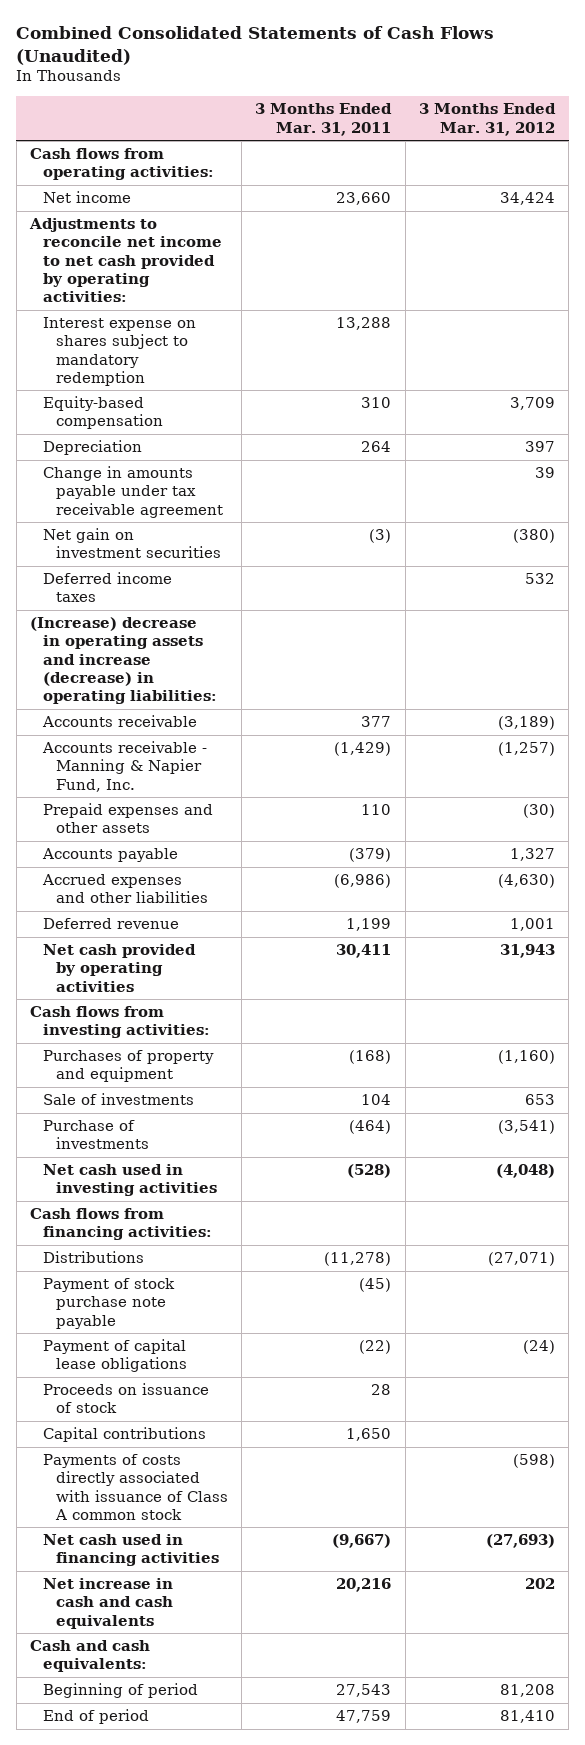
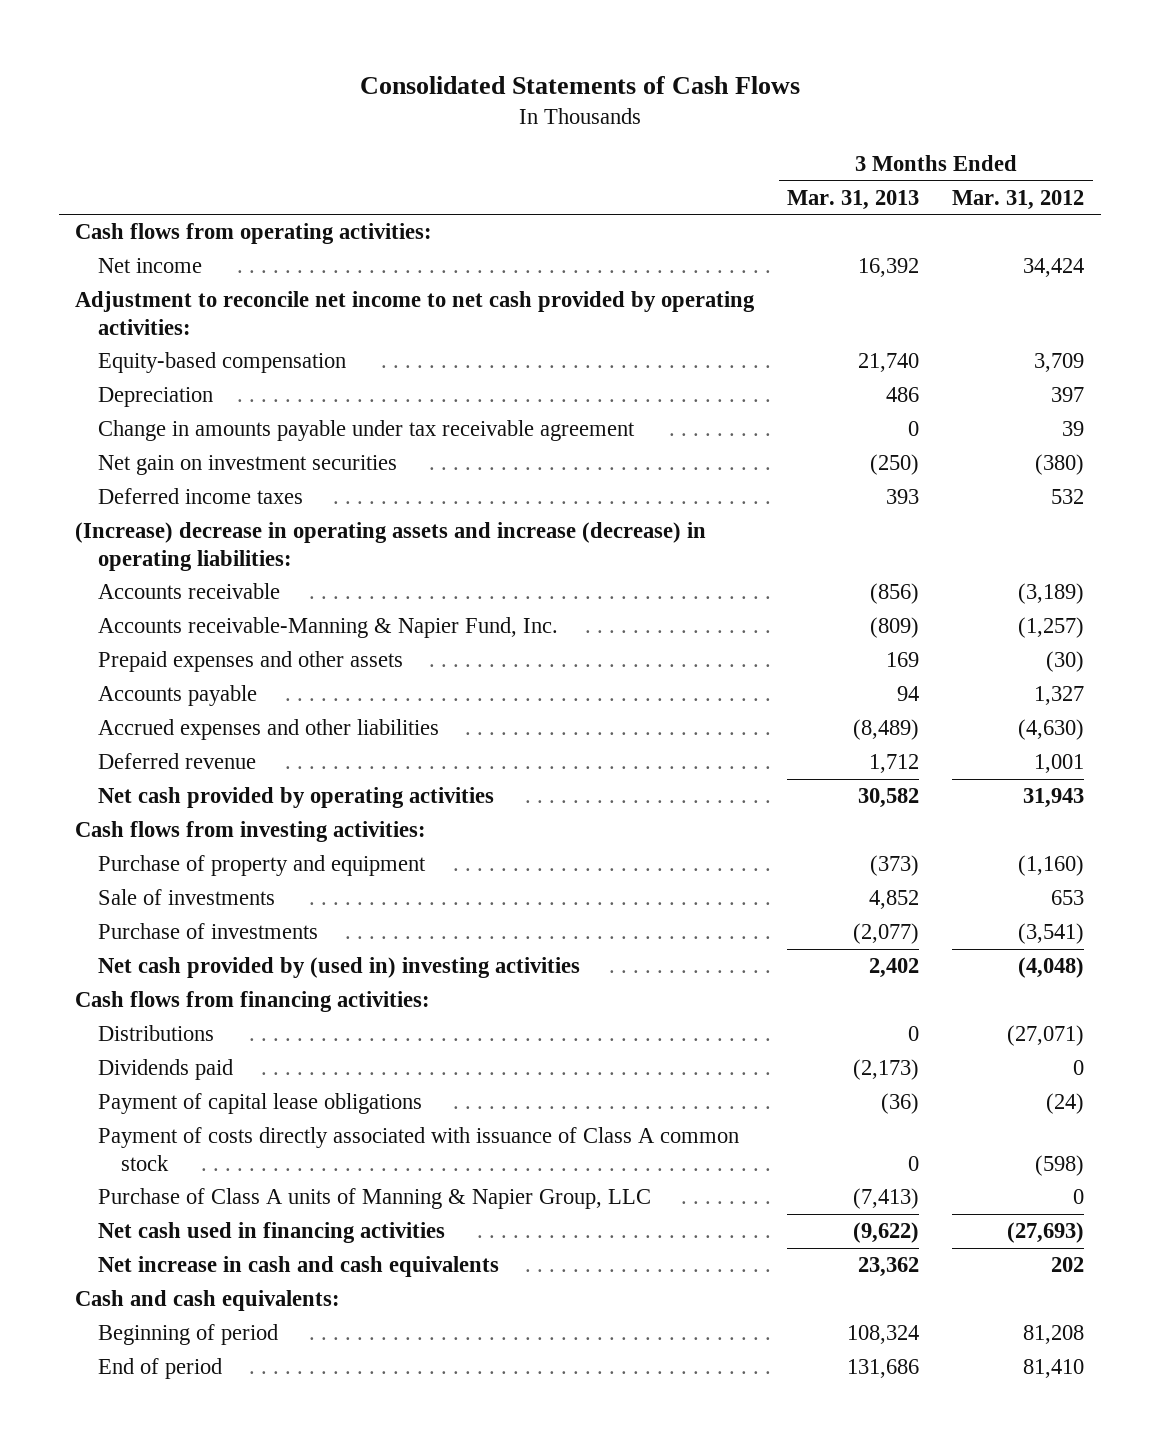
- Combined Consolidated Statements of Cash Flows (Unaudited)
+ Consolidated Statements of Cash Flows
- | 3 Months Ended Mar. 31, 2011 | 3 Months Ended Mar. 31, 2012
+ | 3 Months Ended Mar. 31, 2013 | 3 Months Ended Mar. 31, 2012
- Adjustments to reconcile net income to net cash provided by operating activities:
- Interest expense on shares subject to mandatory redemption | 13,288 |
+ Adjustment to reconcile net income to net cash provided by operating activities:
- Accounts receivable - Manning & Napier Fund, Inc. | (1,429) | (1,257)
+ Accounts receivable-Manning & Napier Fund, Inc. | (809) | (1,257)
- Purchases of property and equipment | (168) | (1,160)
+ Purchase of property and equipment | (373) | (1,160)
- Net cash used in investing activities | (528) | (4,048)
+ Net cash provided by (used in) investing activities | 2,402 | (4,048)
- Payment of stock purchase note payable | (45) |
+ Dividends paid | (2,173) | 0
- Proceeds on issuance of stock | 28 |
- Capital contributions | 1,650 |
- Payments of costs directly associated with issuance of Class A common stock | | (598)
+ Payment of costs directly associated with issuance of Class A common stock | 0 | (598)
+ Purchase of Class A units of Manning & Napier Group, LLC | (7,413) | 0

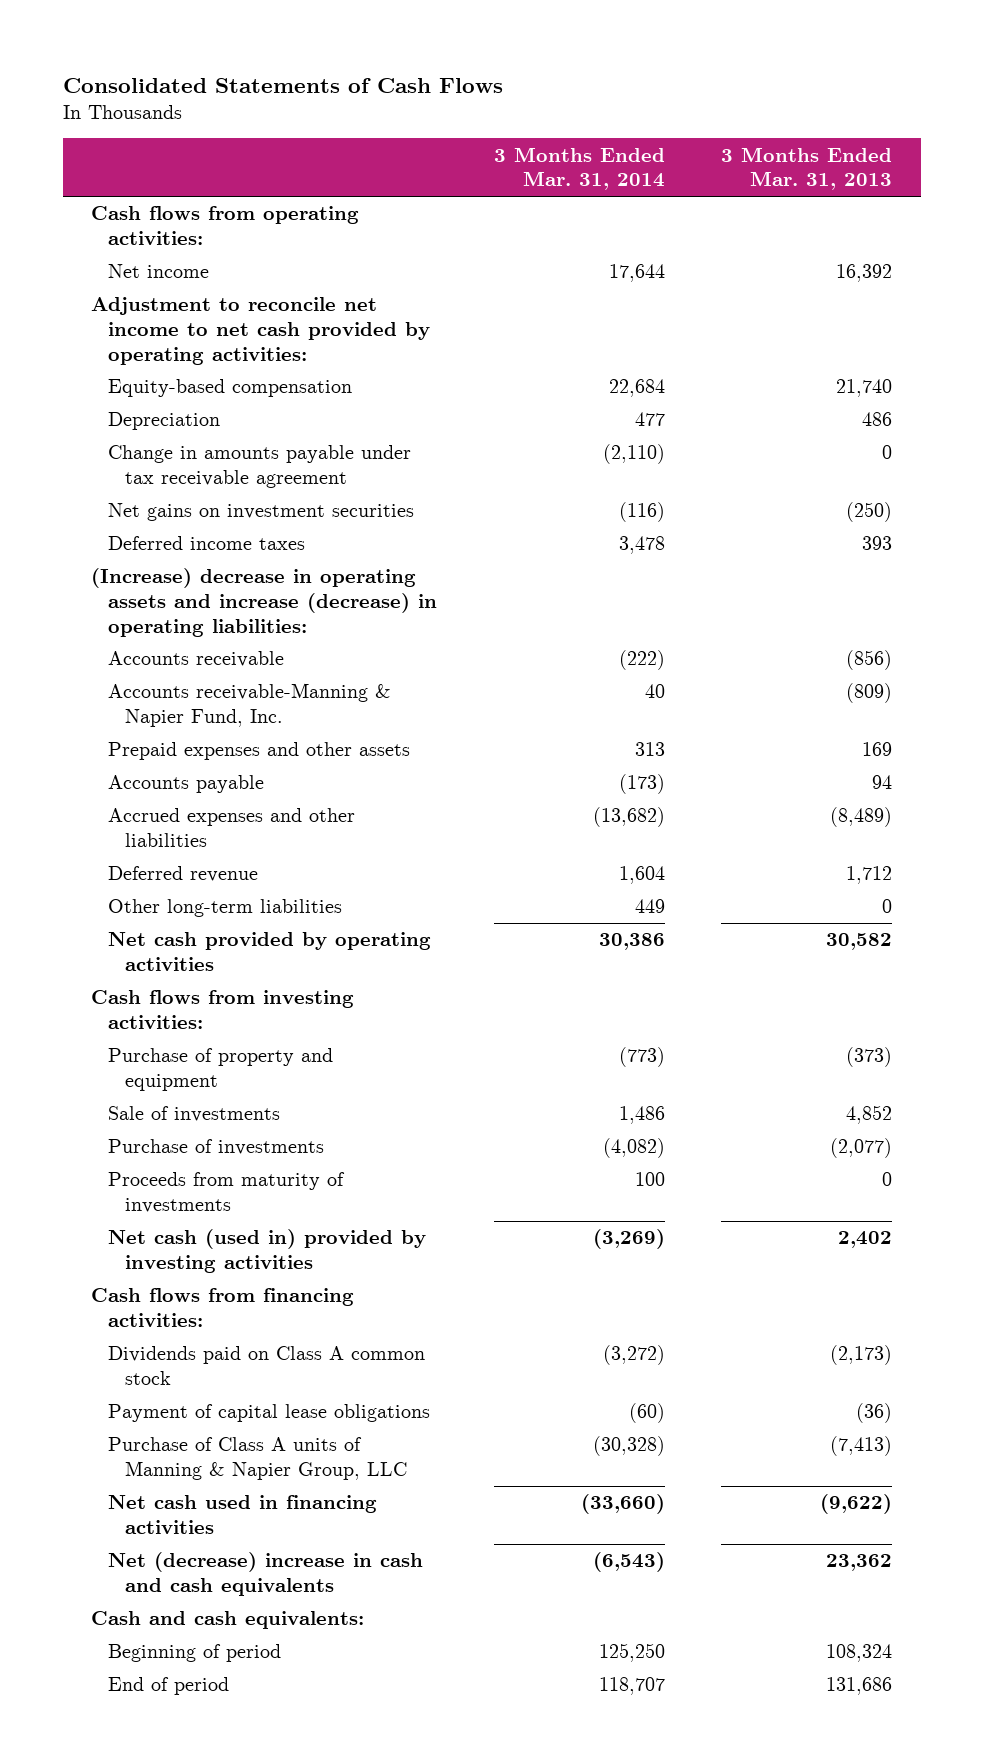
- | 3 Months Ended Mar. 31, 2013 | 3 Months Ended Mar. 31, 2012
+ | 3 Months Ended Mar. 31, 2014 | 3 Months Ended Mar. 31, 2013
- Net gain on investment securities | (250) | (380)
+ Net gains on investment securities | (116) | (250)
+ Other long-term liabilities | 449 | 0
- Net cash provided by (used in) investing activities | 2,402 | (4,048)
+ Proceeds from maturity of investments | 100 | 0
+ Net cash (used in) provided by investing activities | (3,269) | 2,402
- Distributions | 0 | (27,071)
- Dividends paid | (2,173) | 0
+ Dividends paid on Class A common stock | (3,272) | (2,173)
- Payment of costs directly associated with issuance of Class A common stock | 0 | (598)
- Net increase in cash and cash equivalents | 23,362 | 202
+ Net (decrease) increase in cash and cash equivalents | (6,543) | 23,362

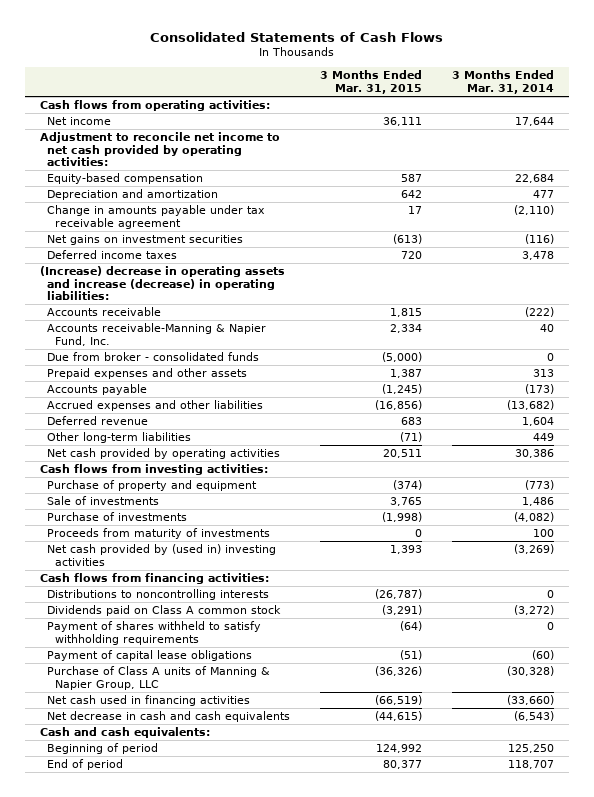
- | 3 Months Ended Mar. 31, 2014 | 3 Months Ended Mar. 31, 2013
+ | 3 Months Ended Mar. 31, 2015 | 3 Months Ended Mar. 31, 2014
- Depreciation | 477 | 486
+ Depreciation and amortization | 642 | 477
+ Due from broker - consolidated funds | (5,000) | 0
- Net cash (used in) provided by investing activities | (3,269) | 2,402
+ Net cash provided by (used in) investing activities | 1,393 | (3,269)
+ Distributions to noncontrolling interests | (26,787) | 0
+ Payment of shares withheld to satisfy withholding requirements | (64) | 0
- Net (decrease) increase in cash and cash equivalents | (6,543) | 23,362
+ Net decrease in cash and cash equivalents | (44,615) | (6,543)

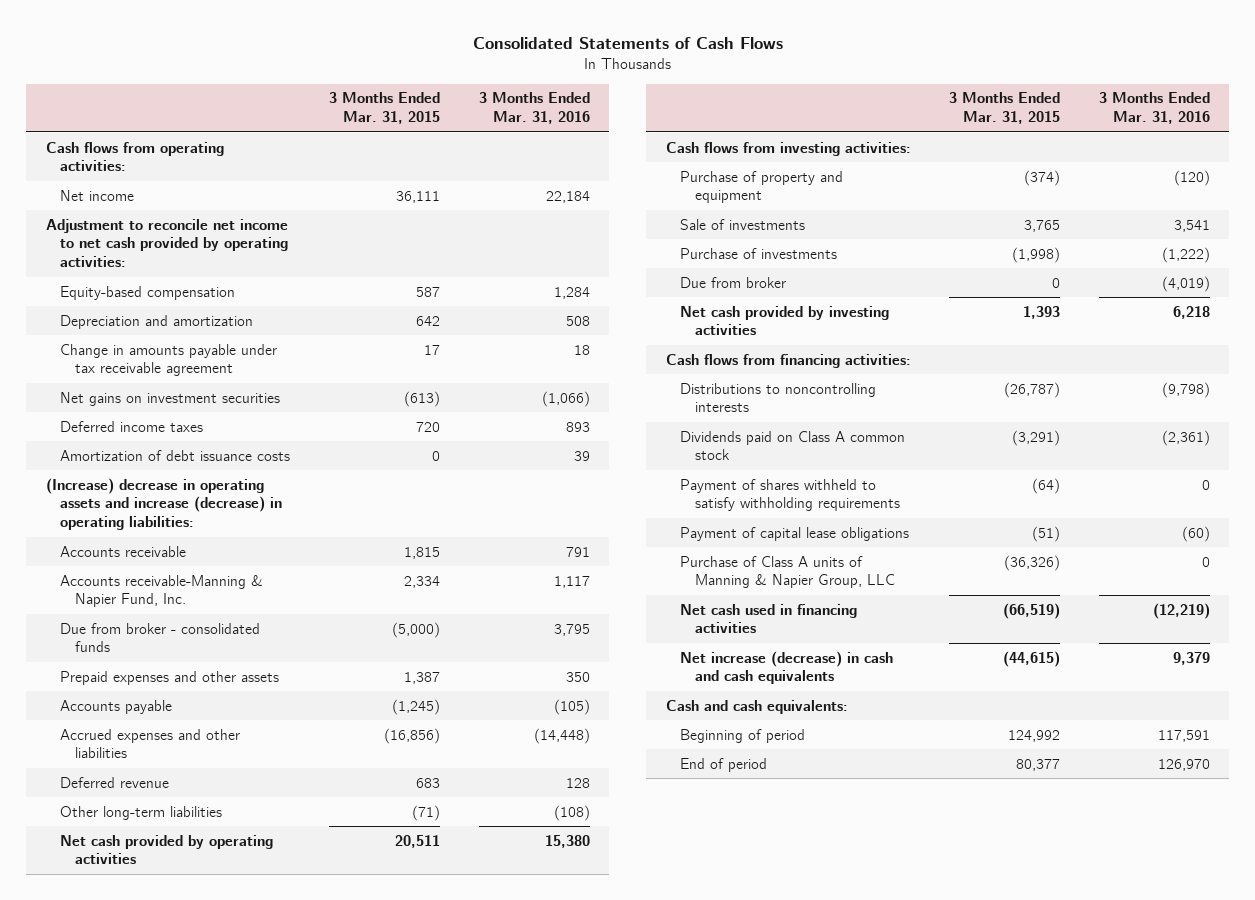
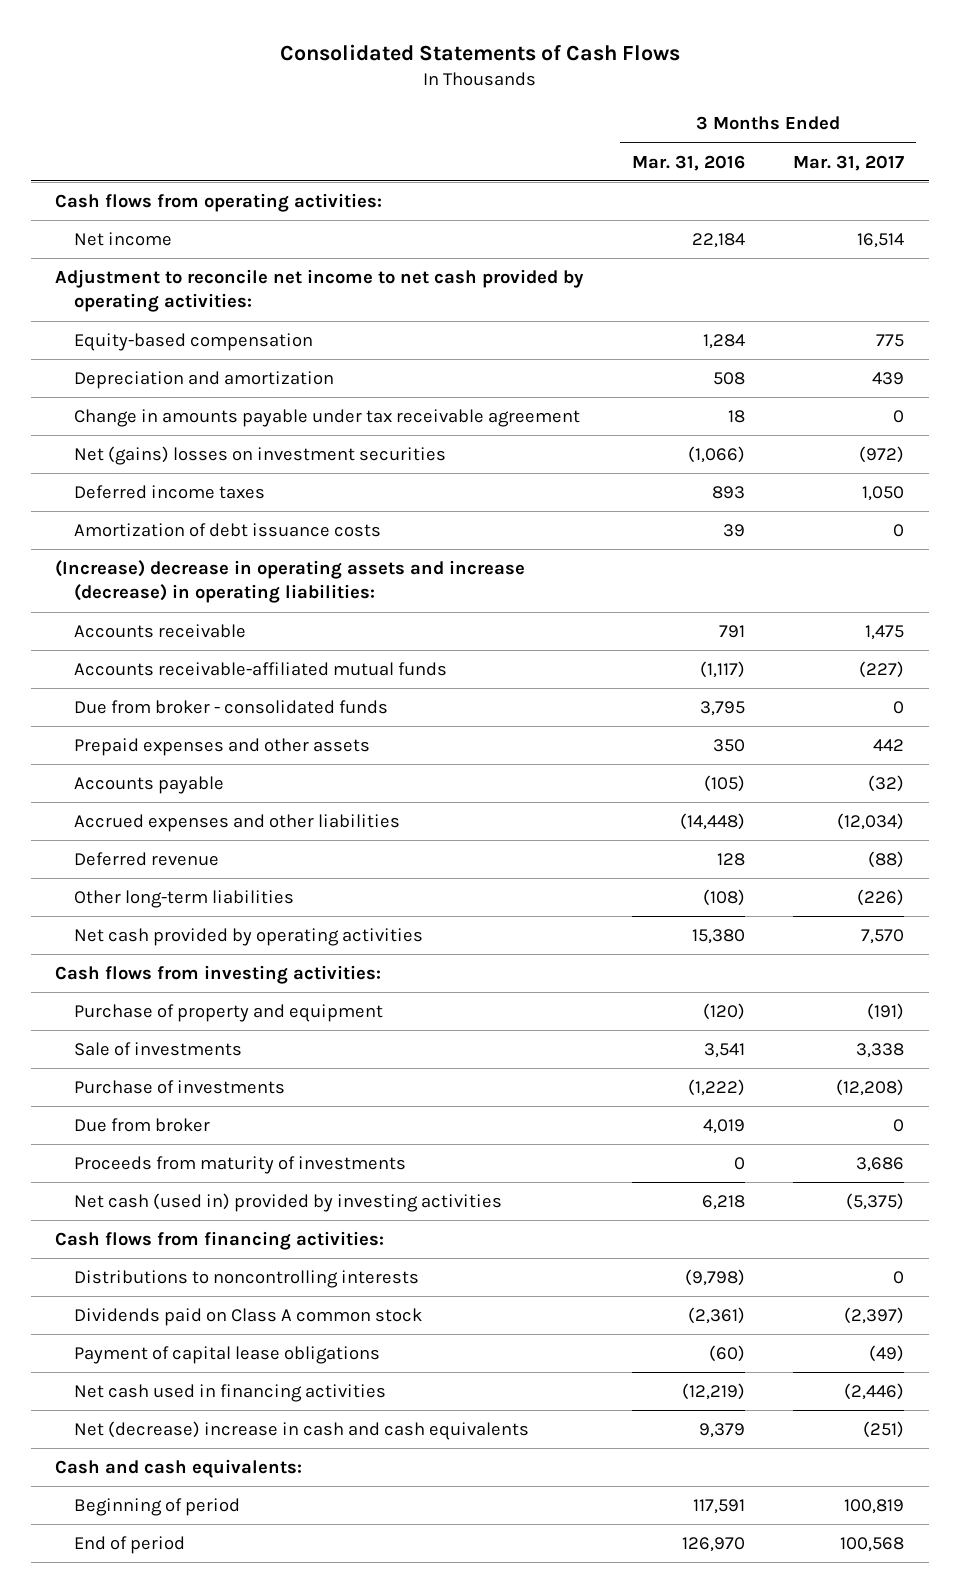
- | 3 Months Ended Mar. 31, 2015 | 3 Months Ended Mar. 31, 2016
+ | 3 Months Ended Mar. 31, 2016 | 3 Months Ended Mar. 31, 2017
- Net gains on investment securities | (613) | (1,066)
+ Net (gains) losses on investment securities | (1,066) | (972)
- Accounts receivable-Manning & Napier Fund, Inc. | 2,334 | 1,117
+ Accounts receivable-affiliated mutual funds | (1,117) | (227)
- Due from broker | 0 | (4,019)
- Net cash provided by investing activities | 1,393 | 6,218
+ Due from broker | 4,019 | 0
+ Proceeds from maturity of investments | 0 | 3,686
+ Net cash (used in) provided by investing activities | 6,218 | (5,375)
- Payment of shares withheld to satisfy withholding requirements | (64) | 0
- Purchase of Class A units of Manning & Napier Group, LLC | (36,326) | 0
- Net increase (decrease) in cash and cash equivalents | (44,615) | 9,379
+ Net (decrease) increase in cash and cash equivalents | 9,379 | (251)

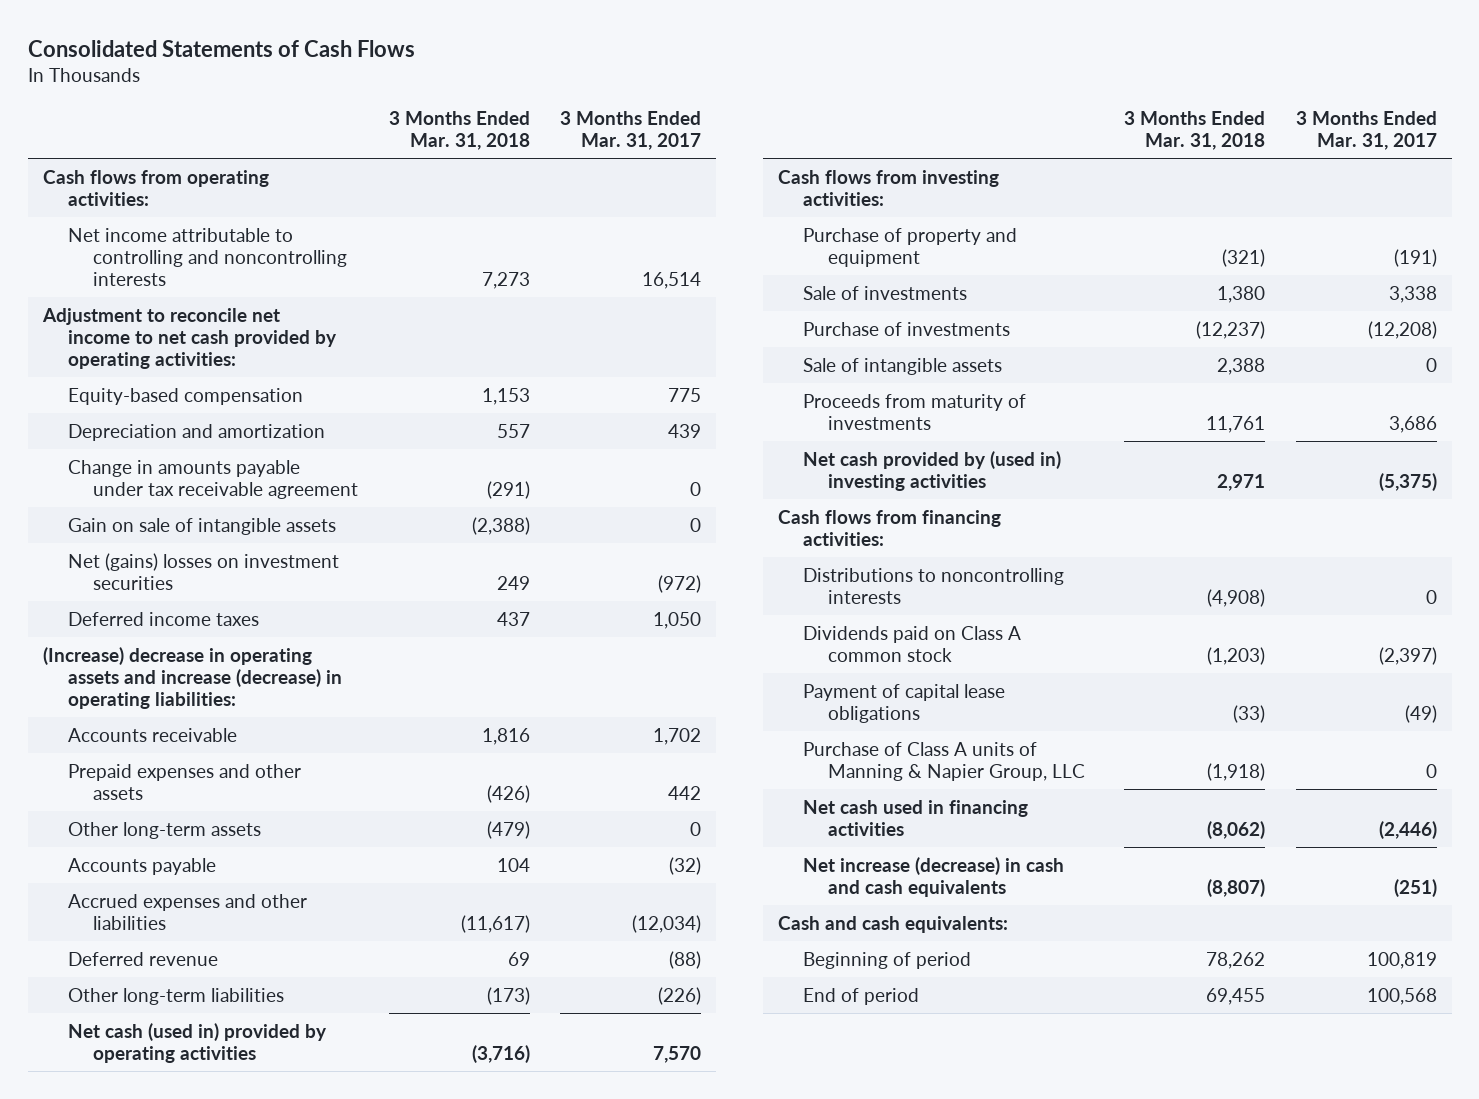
- | 3 Months Ended Mar. 31, 2016 | 3 Months Ended Mar. 31, 2017
+ | 3 Months Ended Mar. 31, 2018 | 3 Months Ended Mar. 31, 2017
- Net income | 22,184 | 16,514
+ Net income attributable to controlling and noncontrolling interests | 7,273 | 16,514
+ Gain on sale of intangible assets | (2,388) | 0
- Amortization of debt issuance costs | 39 | 0
- Accounts receivable | 791 | 1,475
- Accounts receivable-affiliated mutual funds | (1,117) | (227)
- Due from broker - consolidated funds | 3,795 | 0
+ Accounts receivable | 1,816 | 1,702
+ Other long-term assets | (479) | 0
- Net cash provided by operating activities | 15,380 | 7,570
+ Net cash (used in) provided by operating activities | (3,716) | 7,570
- Due from broker | 4,019 | 0
+ Sale of intangible assets | 2,388 | 0
- Net cash (used in) provided by investing activities | 6,218 | (5,375)
+ Net cash provided by (used in) investing activities | 2,971 | (5,375)
+ Purchase of Class A units of Manning & Napier Group, LLC | (1,918) | 0
- Net (decrease) increase in cash and cash equivalents | 9,379 | (251)
+ Net increase (decrease) in cash and cash equivalents | (8,807) | (251)

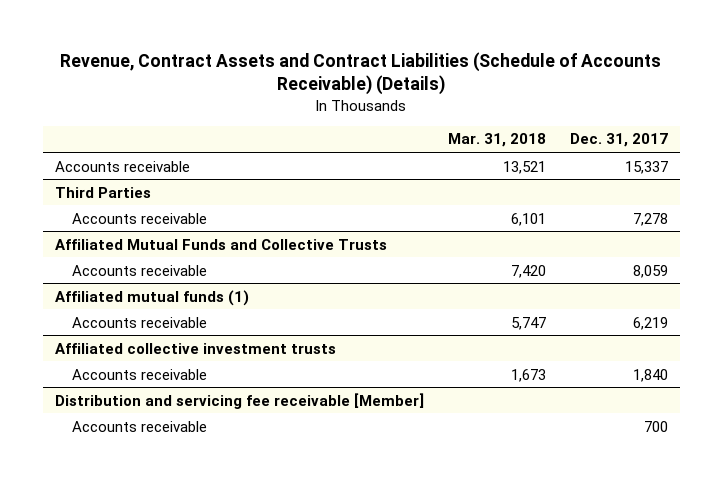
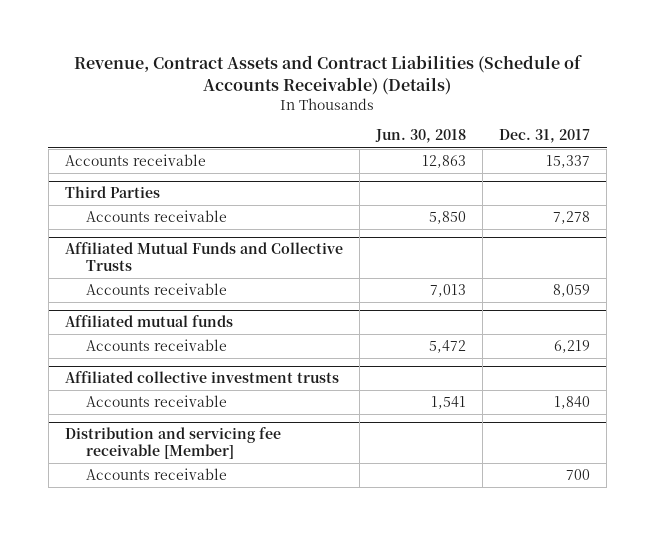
- | Mar. 31, 2018 | Dec. 31, 2017
+ | Jun. 30, 2018 | Dec. 31, 2017
- Affiliated mutual funds (1)
+ Affiliated mutual funds

